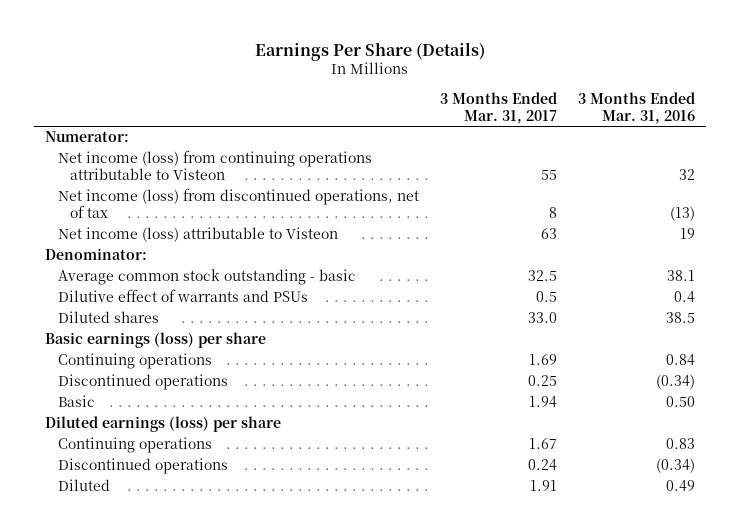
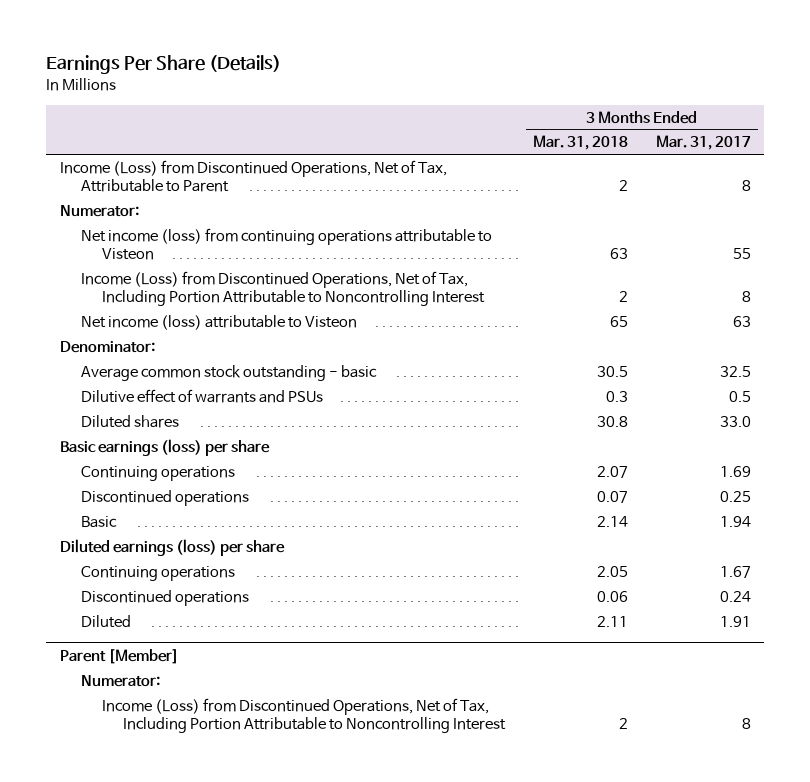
- | 3 Months Ended Mar. 31, 2017 | 3 Months Ended Mar. 31, 2016
+ | 3 Months Ended Mar. 31, 2018 | 3 Months Ended Mar. 31, 2017
+ Income (Loss) from Discontinued Operations, Net of Tax, Attributable to Parent | 2 | 8
- Net income (loss) from discontinued operations, net of tax | 8 | (13)
+ Income (Loss) from Discontinued Operations, Net of Tax, Including Portion Attributable to Noncontrolling Interest | 2 | 8
+ Parent [Member]
+ Numerator:
+ Income (Loss) from Discontinued Operations, Net of Tax, Including Portion Attributable to Noncontrolling Interest | 2 | 8

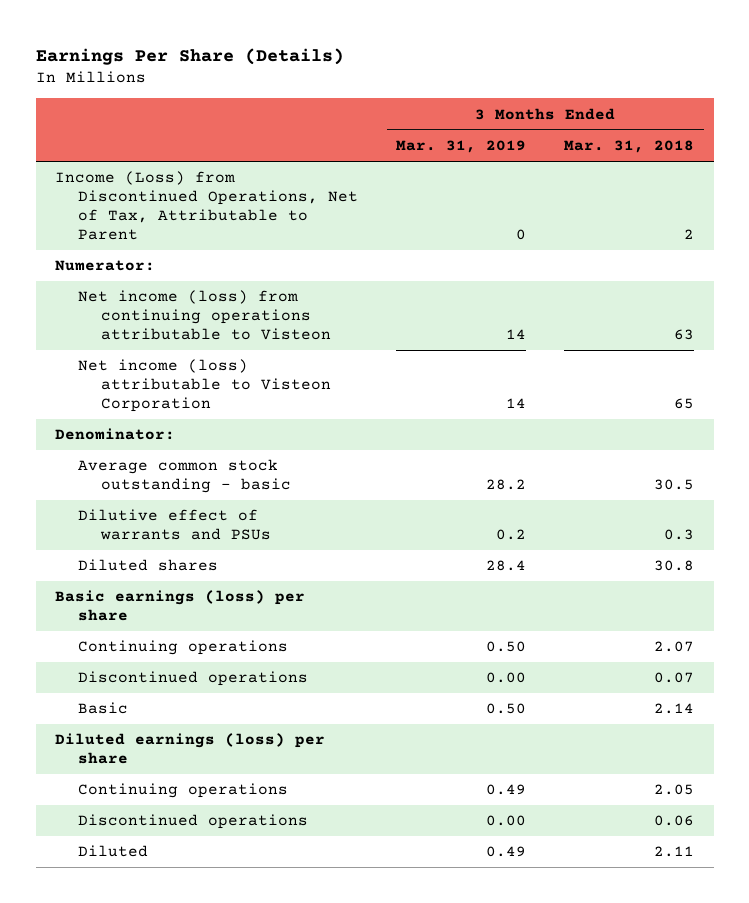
- | 3 Months Ended Mar. 31, 2018 | 3 Months Ended Mar. 31, 2017
+ | 3 Months Ended Mar. 31, 2019 | 3 Months Ended Mar. 31, 2018
- Income (Loss) from Discontinued Operations, Net of Tax, Including Portion Attributable to Noncontrolling Interest | 2 | 8
- Net income (loss) attributable to Visteon | 65 | 63
+ Net income (loss) attributable to Visteon Corporation | 14 | 65
- Parent [Member]
- Numerator:
- Income (Loss) from Discontinued Operations, Net of Tax, Including Portion Attributable to Noncontrolling Interest | 2 | 8

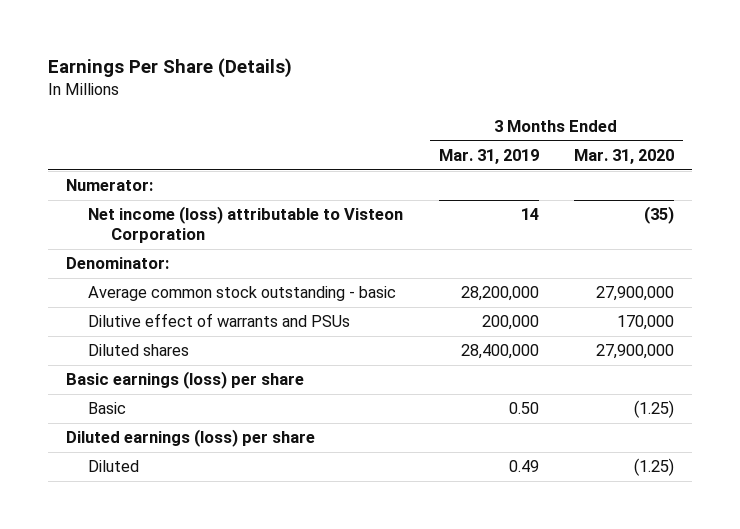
- | 3 Months Ended Mar. 31, 2019 | 3 Months Ended Mar. 31, 2018
+ | 3 Months Ended Mar. 31, 2019 | 3 Months Ended Mar. 31, 2020
- Income (Loss) from Discontinued Operations, Net of Tax, Attributable to Parent | 0 | 2
- Net income (loss) from continuing operations attributable to Visteon | 14 | 63
- Average common stock outstanding - basic | 28.2 | 30.5
- Dilutive effect of warrants and PSUs | 0.2 | 0.3
- Diluted shares | 28.4 | 30.8
+ Average common stock outstanding - basic | 28,200,000 | 27,900,000
+ Dilutive effect of warrants and PSUs | 200,000 | 170,000
+ Diluted shares | 28,400,000 | 27,900,000
- Continuing operations | 0.50 | 2.07
- Discontinued operations | 0.00 | 0.07
- Continuing operations | 0.49 | 2.05
- Discontinued operations | 0.00 | 0.06

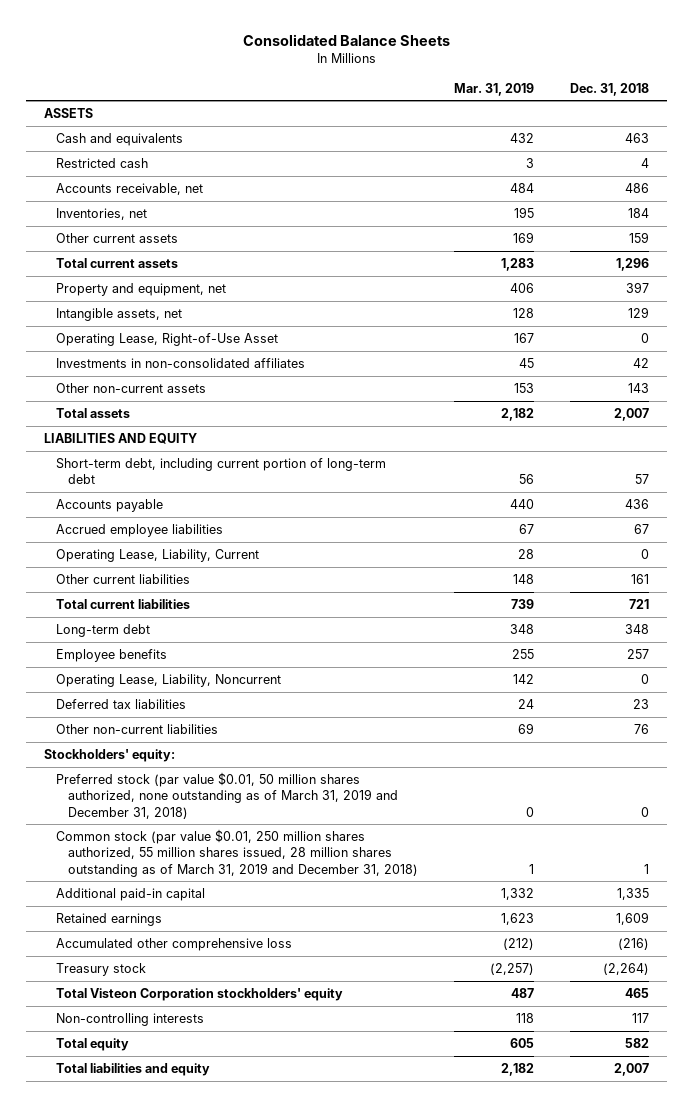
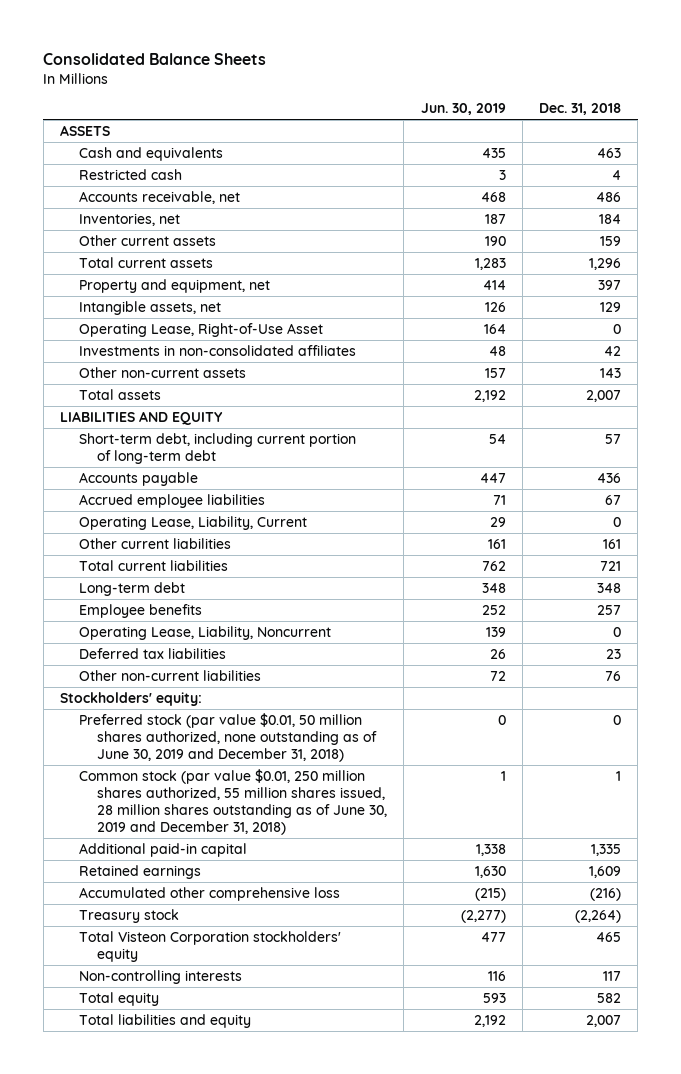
- | Mar. 31, 2019 | Dec. 31, 2018
+ | Jun. 30, 2019 | Dec. 31, 2018
- Preferred stock (par value $0.01, 50 million shares authorized, none outstanding as of March 31, 2019 and December 31, 2018) | 0 | 0
- Common stock (par value $0.01, 250 million shares authorized, 55 million shares issued, 28 million shares outstanding as of March 31, 2019 and December 31, 2018) | 1 | 1
+ Preferred stock (par value $0.01, 50 million shares authorized, none outstanding as of June 30, 2019 and December 31, 2018) | 0 | 0
+ Common stock (par value $0.01, 250 million shares authorized, 55 million shares issued, 28 million shares outstanding as of June 30, 2019 and December 31, 2018) | 1 | 1

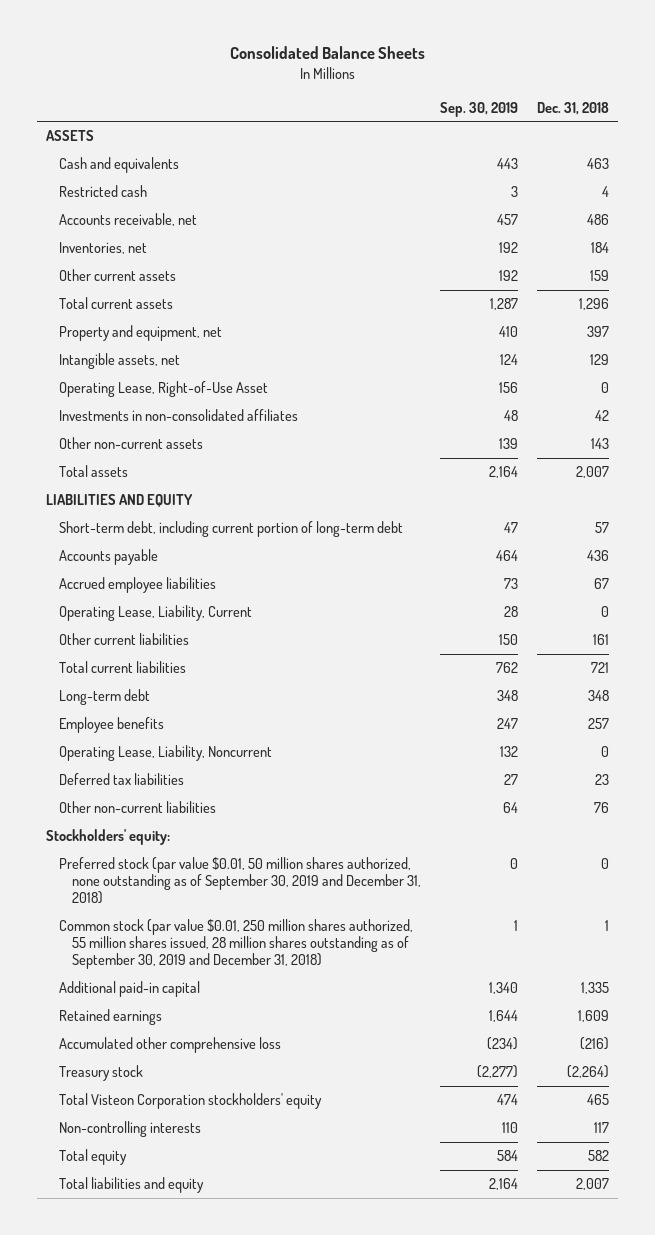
- | Jun. 30, 2019 | Dec. 31, 2018
+ | Sep. 30, 2019 | Dec. 31, 2018
- Preferred stock (par value $0.01, 50 million shares authorized, none outstanding as of June 30, 2019 and December 31, 2018) | 0 | 0
- Common stock (par value $0.01, 250 million shares authorized, 55 million shares issued, 28 million shares outstanding as of June 30, 2019 and December 31, 2018) | 1 | 1
+ Preferred stock (par value $0.01, 50 million shares authorized, none outstanding as of September 30, 2019 and December 31, 2018) | 0 | 0
+ Common stock (par value $0.01, 250 million shares authorized, 55 million shares issued, 28 million shares outstanding as of September 30, 2019 and December 31, 2018) | 1 | 1

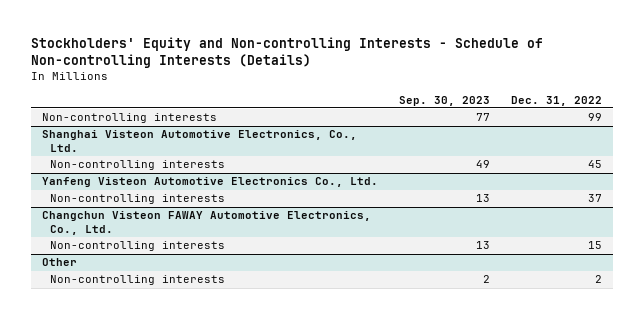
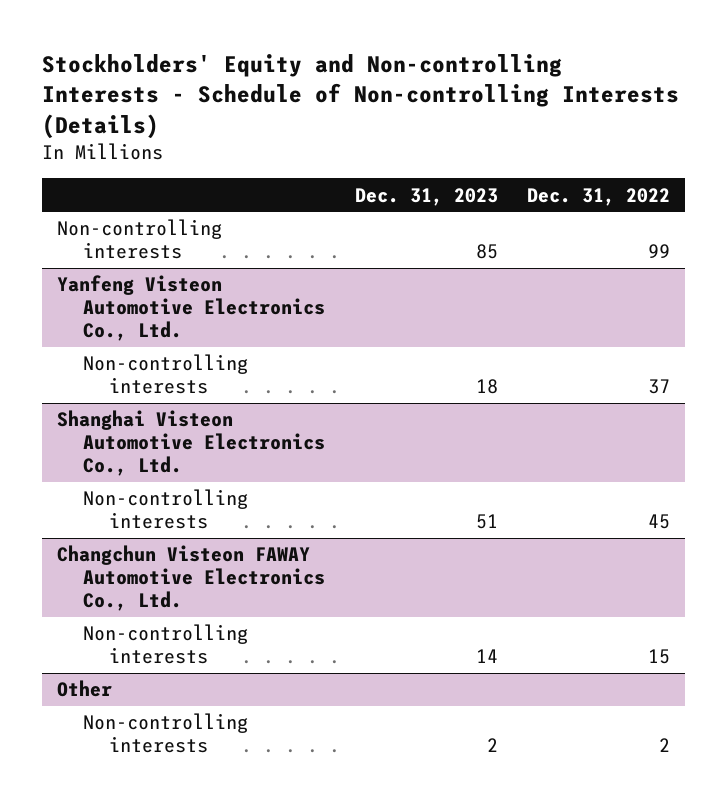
- | Sep. 30, 2023 | Dec. 31, 2022
+ | Dec. 31, 2023 | Dec. 31, 2022
- Shanghai Visteon Automotive Electronics, Co., Ltd.
- Non-controlling interests | 49 | 45
- Changchun Visteon FAWAY Automotive Electronics, Co., Ltd.
+ Shanghai Visteon Automotive Electronics Co., Ltd.
+ Non-controlling interests | 51 | 45
+ Changchun Visteon FAWAY Automotive Electronics Co., Ltd.

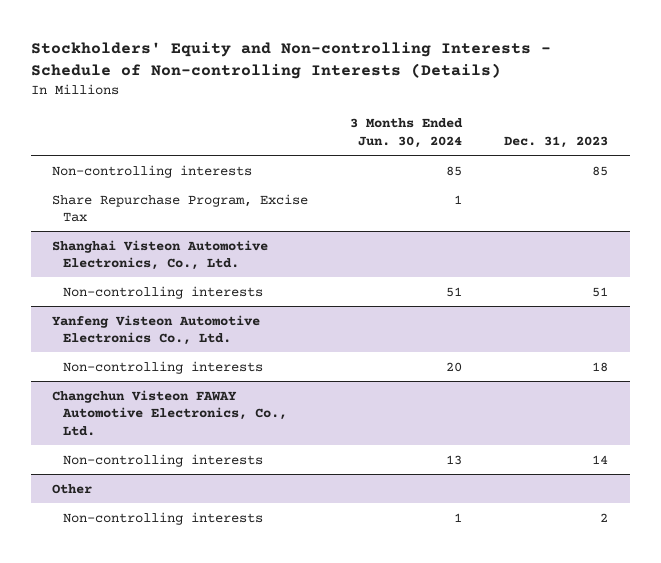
- | Dec. 31, 2023 | Dec. 31, 2022
+ | 3 Months Ended Jun. 30, 2024 | Dec. 31, 2023
+ Share Repurchase Program, Excise Tax | 1 |
+ Shanghai Visteon Automotive Electronics, Co., Ltd.
+ Non-controlling interests | 51 | 51
- Shanghai Visteon Automotive Electronics Co., Ltd.
- Non-controlling interests | 51 | 45
- Changchun Visteon FAWAY Automotive Electronics Co., Ltd.
+ Changchun Visteon FAWAY Automotive Electronics, Co., Ltd.

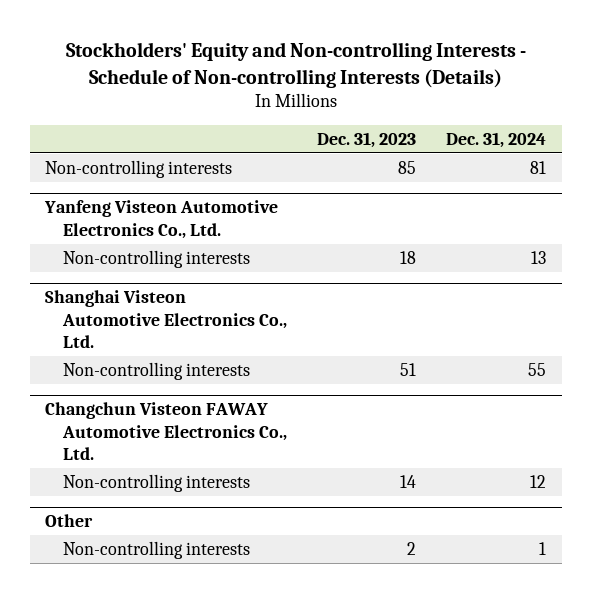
- | 3 Months Ended Jun. 30, 2024 | Dec. 31, 2023
+ | Dec. 31, 2023 | Dec. 31, 2024
- Share Repurchase Program, Excise Tax | 1 |
- Shanghai Visteon Automotive Electronics, Co., Ltd.
- Non-controlling interests | 51 | 51
- Changchun Visteon FAWAY Automotive Electronics, Co., Ltd.
+ Shanghai Visteon Automotive Electronics Co., Ltd.
+ Non-controlling interests | 51 | 55
+ Changchun Visteon FAWAY Automotive Electronics Co., Ltd.

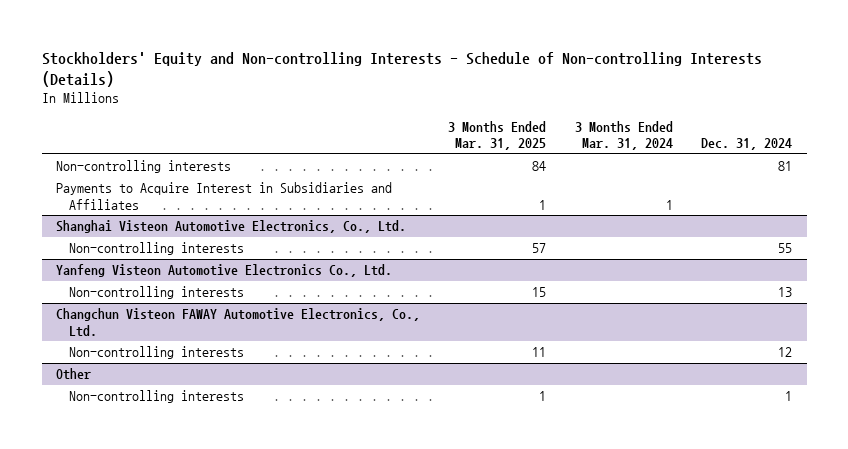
- | Dec. 31, 2023 | Dec. 31, 2024
+ | 3 Months Ended Mar. 31, 2025 | 3 Months Ended Mar. 31, 2024 | Dec. 31, 2024
+ Payments to Acquire Interest in Subsidiaries and Affiliates | 1 | 1 |
+ Shanghai Visteon Automotive Electronics, Co., Ltd.
+ Non-controlling interests | 57 | | 55
- Shanghai Visteon Automotive Electronics Co., Ltd.
- Non-controlling interests | 51 | 55
- Changchun Visteon FAWAY Automotive Electronics Co., Ltd.
+ Changchun Visteon FAWAY Automotive Electronics, Co., Ltd.

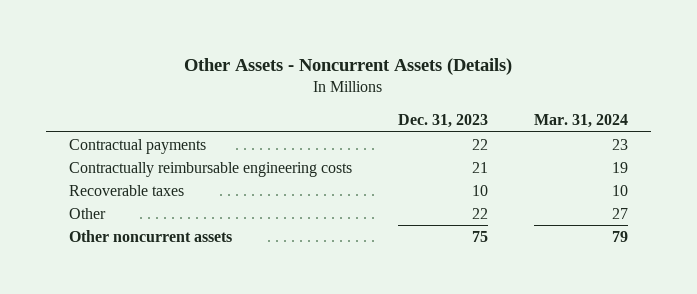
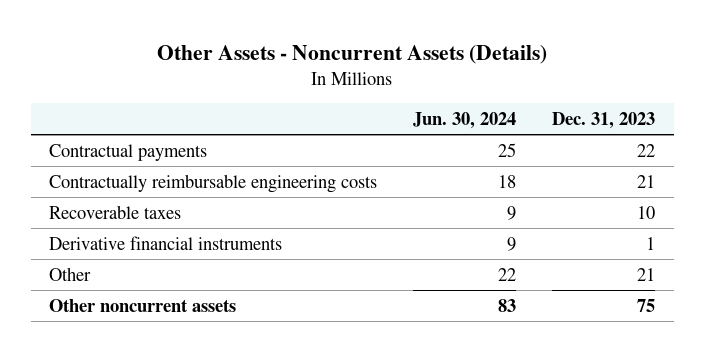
- | Dec. 31, 2023 | Mar. 31, 2024
+ | Jun. 30, 2024 | Dec. 31, 2023
- Other | 22 | 27
+ Derivative financial instruments | 9 | 1
+ Other | 22 | 21

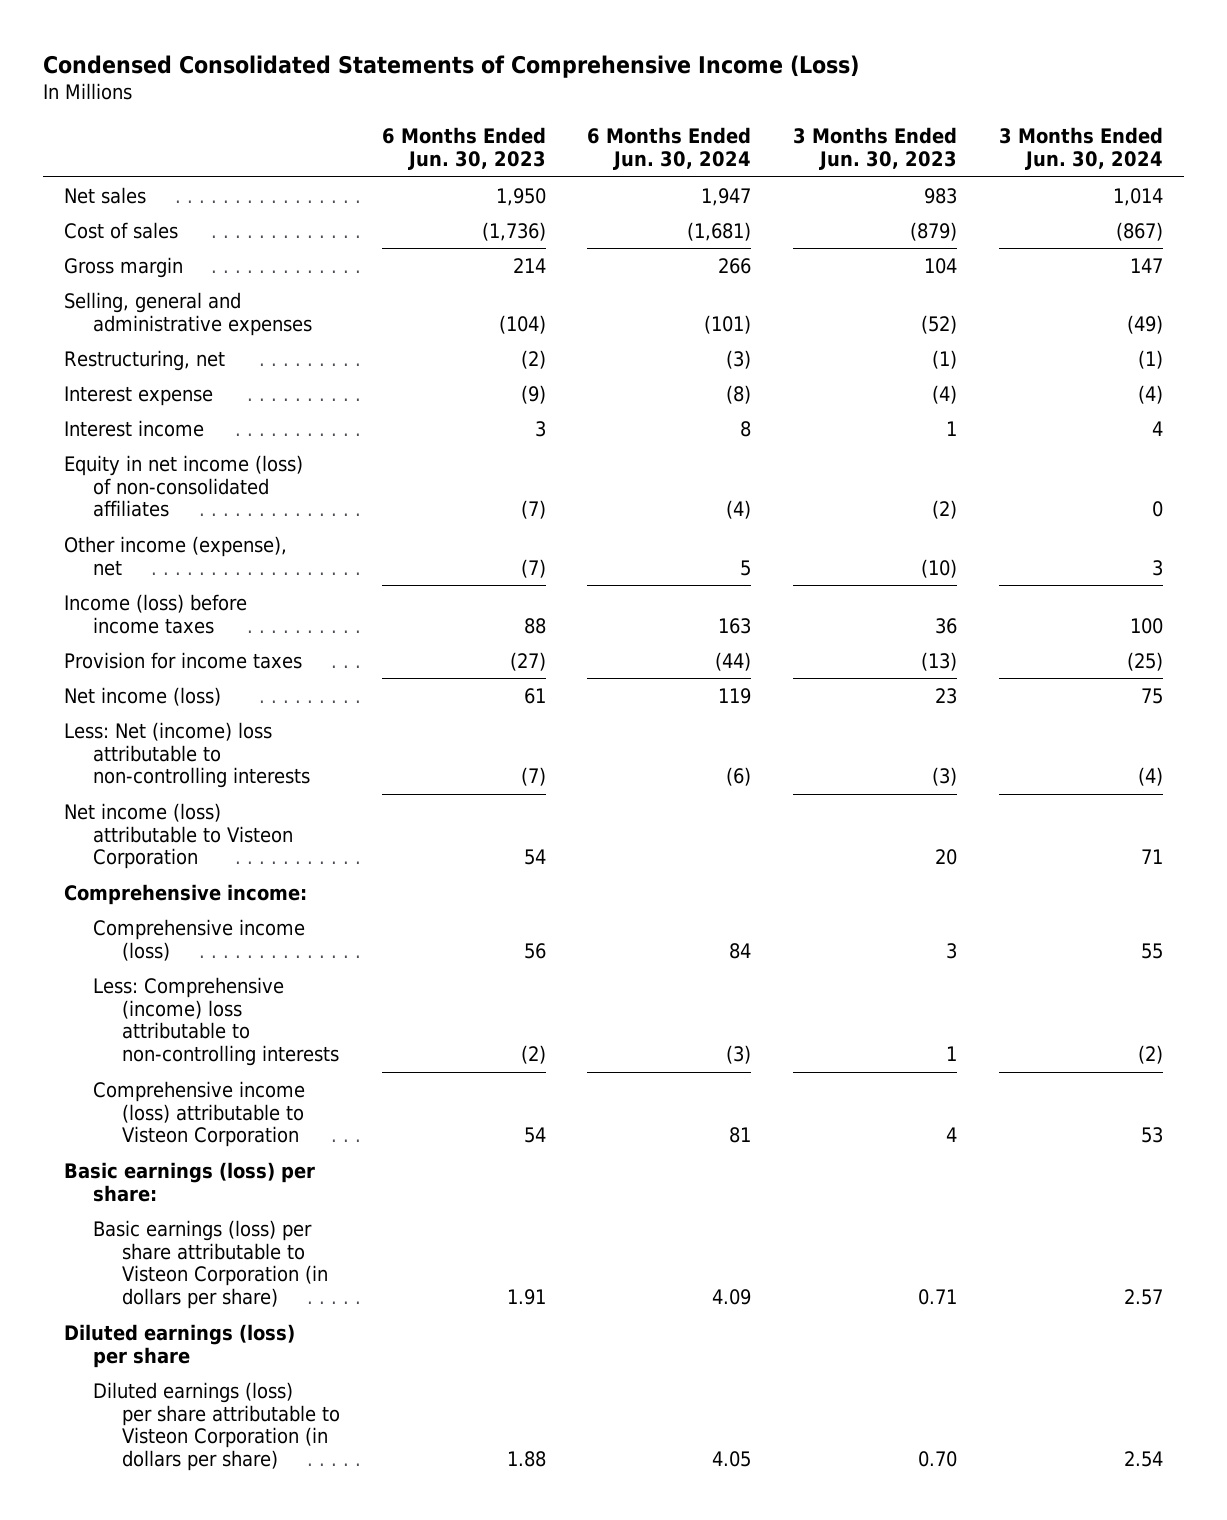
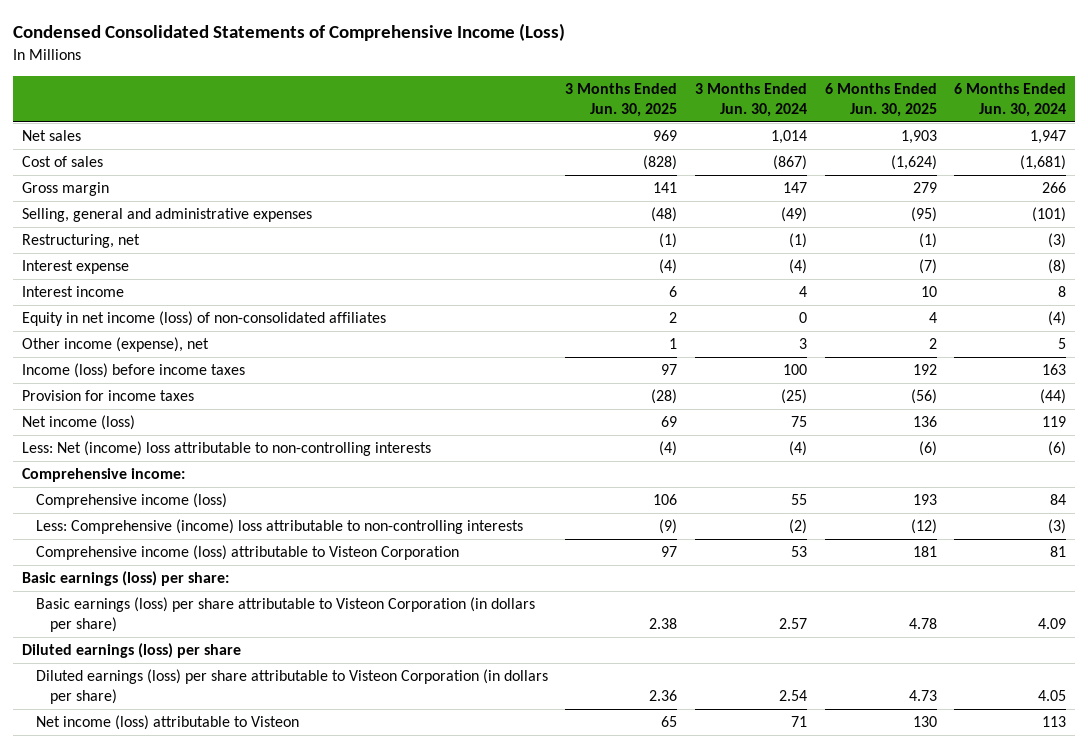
- | 6 Months Ended Jun. 30, 2023 | 6 Months Ended Jun. 30, 2024 | 3 Months Ended Jun. 30, 2023 | 3 Months Ended Jun. 30, 2024
+ | 3 Months Ended Jun. 30, 2025 | 3 Months Ended Jun. 30, 2024 | 6 Months Ended Jun. 30, 2025 | 6 Months Ended Jun. 30, 2024
- Net income (loss) attributable to Visteon Corporation | 54 | | 20 | 71
+ Net income (loss) attributable to Visteon | 65 | 71 | 130 | 113

